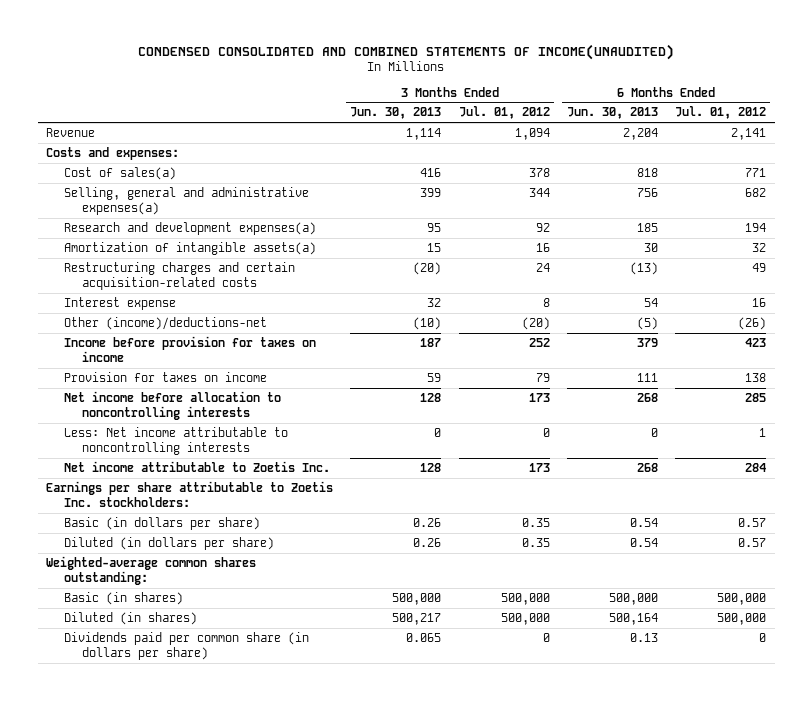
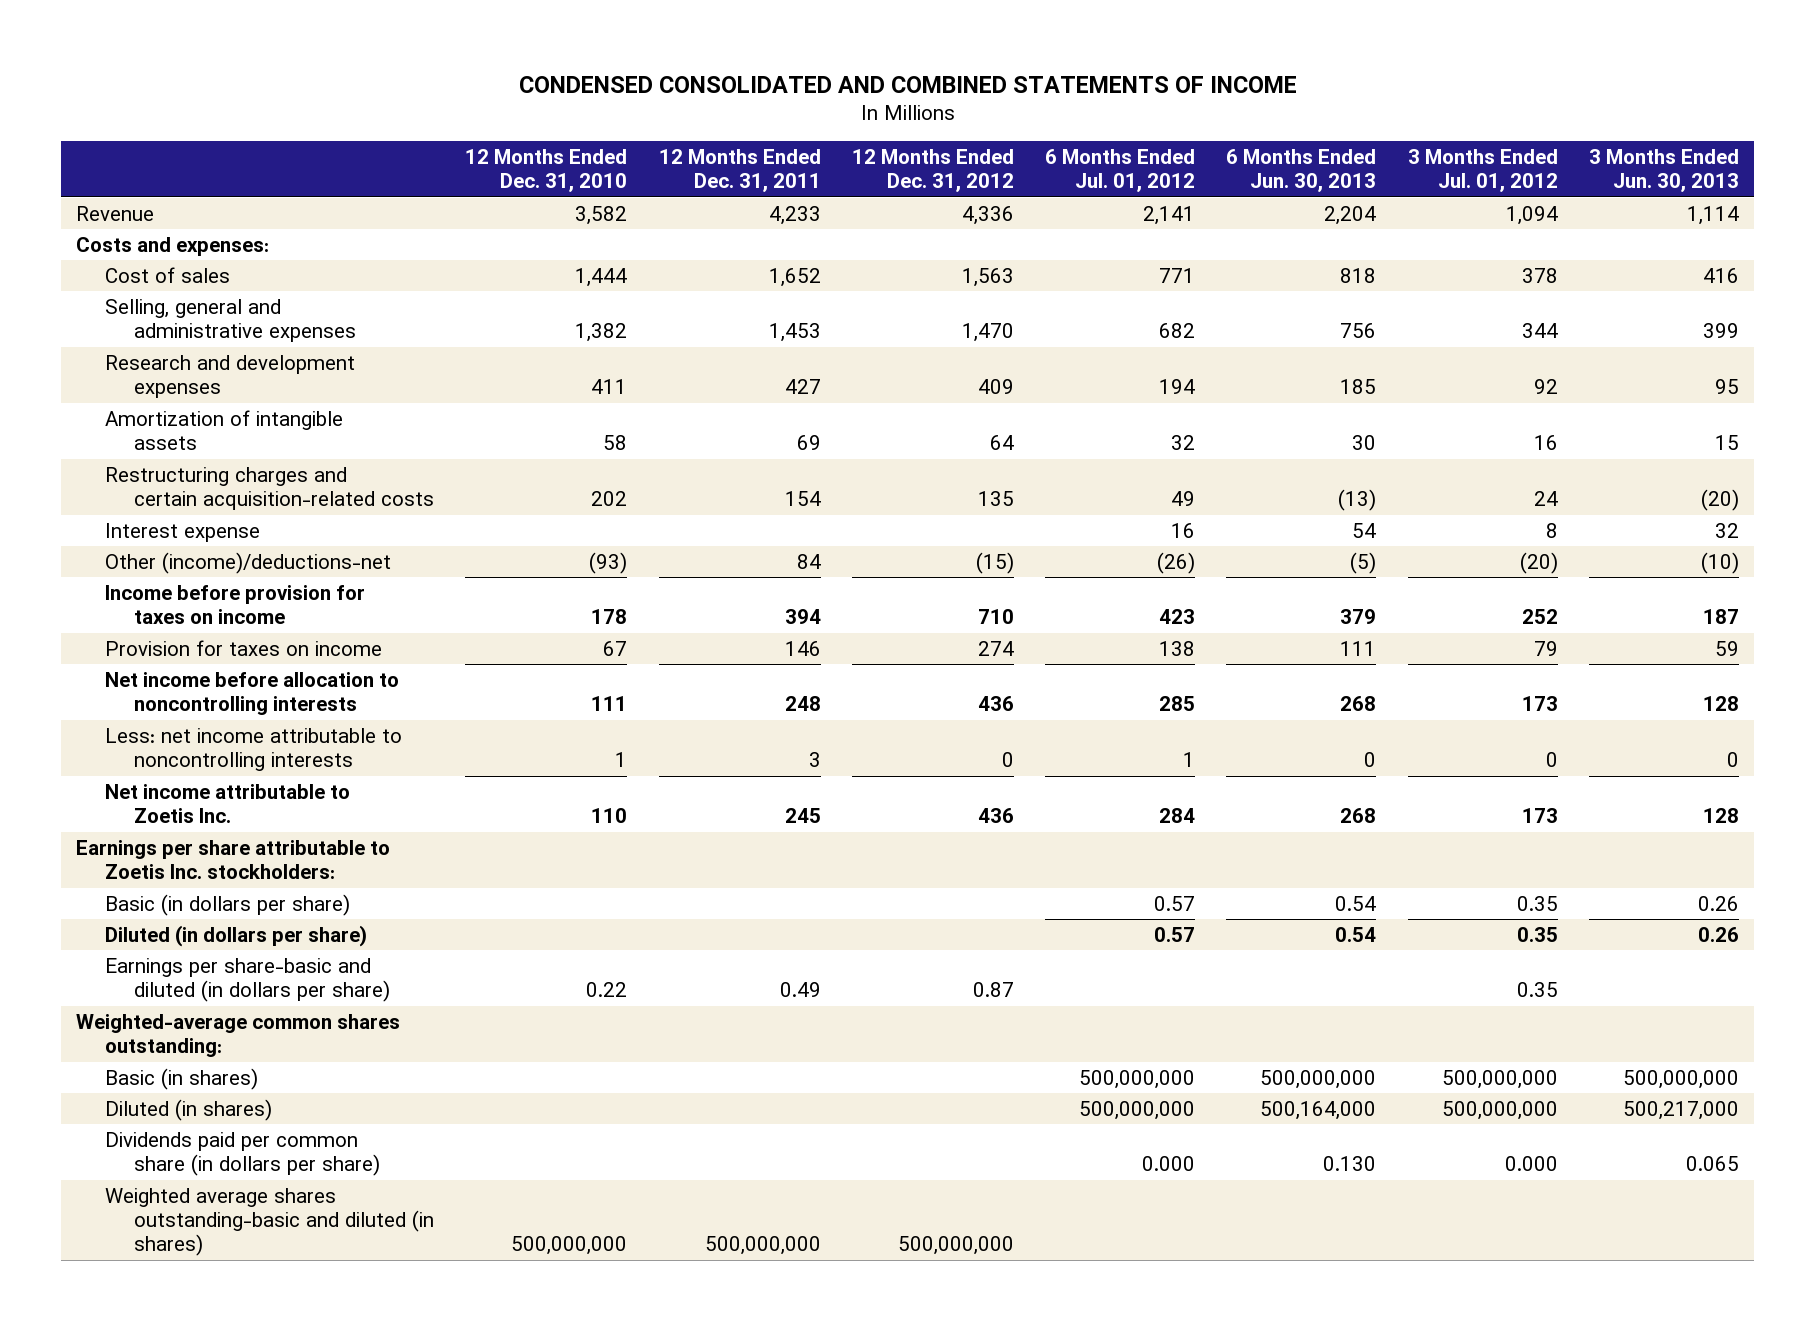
- CONDENSED CONSOLIDATED AND COMBINED STATEMENTS OF INCOME(UNAUDITED)
+ CONDENSED CONSOLIDATED AND COMBINED STATEMENTS OF INCOME
- | 3 Months Ended Jun. 30, 2013 | 3 Months Ended Jul. 01, 2012 | 6 Months Ended Jun. 30, 2013 | 6 Months Ended Jul. 01, 2012
+ | 12 Months Ended Dec. 31, 2010 | 12 Months Ended Dec. 31, 2011 | 12 Months Ended Dec. 31, 2012 | 6 Months Ended Jul. 01, 2012 | 6 Months Ended Jun. 30, 2013 | 3 Months Ended Jul. 01, 2012 | 3 Months Ended Jun. 30, 2013
- Cost of sales(a) | 416 | 378 | 818 | 771
- Selling, general and administrative expenses(a) | 399 | 344 | 756 | 682
- Research and development expenses(a) | 95 | 92 | 185 | 194
- Amortization of intangible assets(a) | 15 | 16 | 30 | 32
+ Cost of sales | 1,444 | 1,652 | 1,563 | 771 | 818 | 378 | 416
+ Selling, general and administrative expenses | 1,382 | 1,453 | 1,470 | 682 | 756 | 344 | 399
+ Research and development expenses | 411 | 427 | 409 | 194 | 185 | 92 | 95
+ Amortization of intangible assets | 58 | 69 | 64 | 32 | 30 | 16 | 15
- Less: Net income attributable to noncontrolling interests | 0 | 0 | 0 | 1
+ Less: net income attributable to noncontrolling interests | 1 | 3 | 0 | 1 | 0 | 0 | 0
+ Earnings per share-basic and diluted (in dollars per share) | 0.22 | 0.49 | 0.87 | | | 0.35 |
- Basic (in shares) | 500,000 | 500,000 | 500,000 | 500,000
- Diluted (in shares) | 500,217 | 500,000 | 500,164 | 500,000
- Dividends paid per common share (in dollars per share) | 0.065 | 0 | 0.13 | 0
+ Basic (in shares) | | | | 500,000,000 | 500,000,000 | 500,000,000 | 500,000,000
+ Diluted (in shares) | | | | 500,000,000 | 500,164,000 | 500,000,000 | 500,217,000
+ Dividends paid per common share (in dollars per share) | | | | 0.000 | 0.130 | 0.000 | 0.065
+ Weighted average shares outstanding-basic and diluted (in shares) | 500,000,000 | 500,000,000 | 500,000,000 | | | |

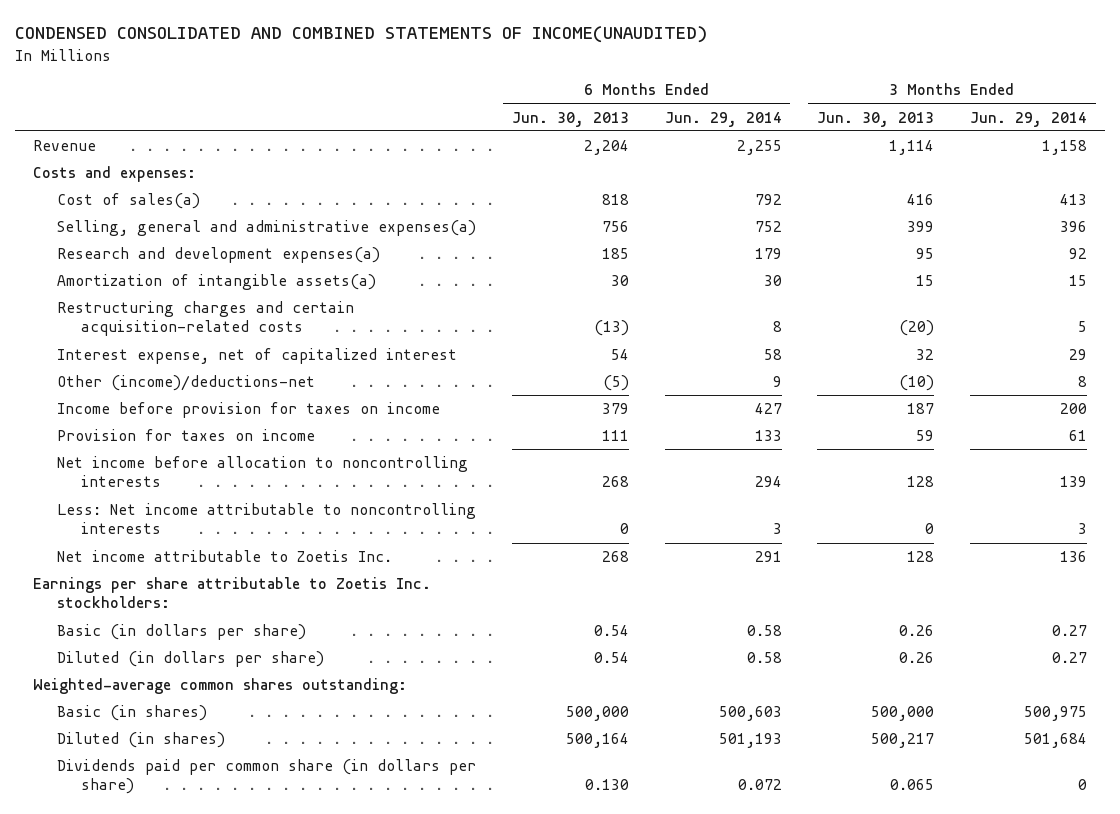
- CONDENSED CONSOLIDATED AND COMBINED STATEMENTS OF INCOME
+ CONDENSED CONSOLIDATED AND COMBINED STATEMENTS OF INCOME(UNAUDITED)
- | 12 Months Ended Dec. 31, 2010 | 12 Months Ended Dec. 31, 2011 | 12 Months Ended Dec. 31, 2012 | 6 Months Ended Jul. 01, 2012 | 6 Months Ended Jun. 30, 2013 | 3 Months Ended Jul. 01, 2012 | 3 Months Ended Jun. 30, 2013
+ | 6 Months Ended Jun. 30, 2013 | 6 Months Ended Jun. 29, 2014 | 3 Months Ended Jun. 30, 2013 | 3 Months Ended Jun. 29, 2014
- Cost of sales | 1,444 | 1,652 | 1,563 | 771 | 818 | 378 | 416
- Selling, general and administrative expenses | 1,382 | 1,453 | 1,470 | 682 | 756 | 344 | 399
- Research and development expenses | 411 | 427 | 409 | 194 | 185 | 92 | 95
- Amortization of intangible assets | 58 | 69 | 64 | 32 | 30 | 16 | 15
+ Cost of sales(a) | 818 | 792 | 416 | 413
+ Selling, general and administrative expenses(a) | 756 | 752 | 399 | 396
+ Research and development expenses(a) | 185 | 179 | 95 | 92
+ Amortization of intangible assets(a) | 30 | 30 | 15 | 15
- Interest expense | | | | 16 | 54 | 8 | 32
+ Interest expense, net of capitalized interest | 54 | 58 | 32 | 29
- Less: net income attributable to noncontrolling interests | 1 | 3 | 0 | 1 | 0 | 0 | 0
+ Less: Net income attributable to noncontrolling interests | 0 | 3 | 0 | 3
- Earnings per share-basic and diluted (in dollars per share) | 0.22 | 0.49 | 0.87 | | | 0.35 |
- Basic (in shares) | | | | 500,000,000 | 500,000,000 | 500,000,000 | 500,000,000
- Diluted (in shares) | | | | 500,000,000 | 500,164,000 | 500,000,000 | 500,217,000
+ Basic (in shares) | 500,000 | 500,603 | 500,000 | 500,975
+ Diluted (in shares) | 500,164 | 501,193 | 500,217 | 501,684
- Weighted average shares outstanding-basic and diluted (in shares) | 500,000,000 | 500,000,000 | 500,000,000 | | | |

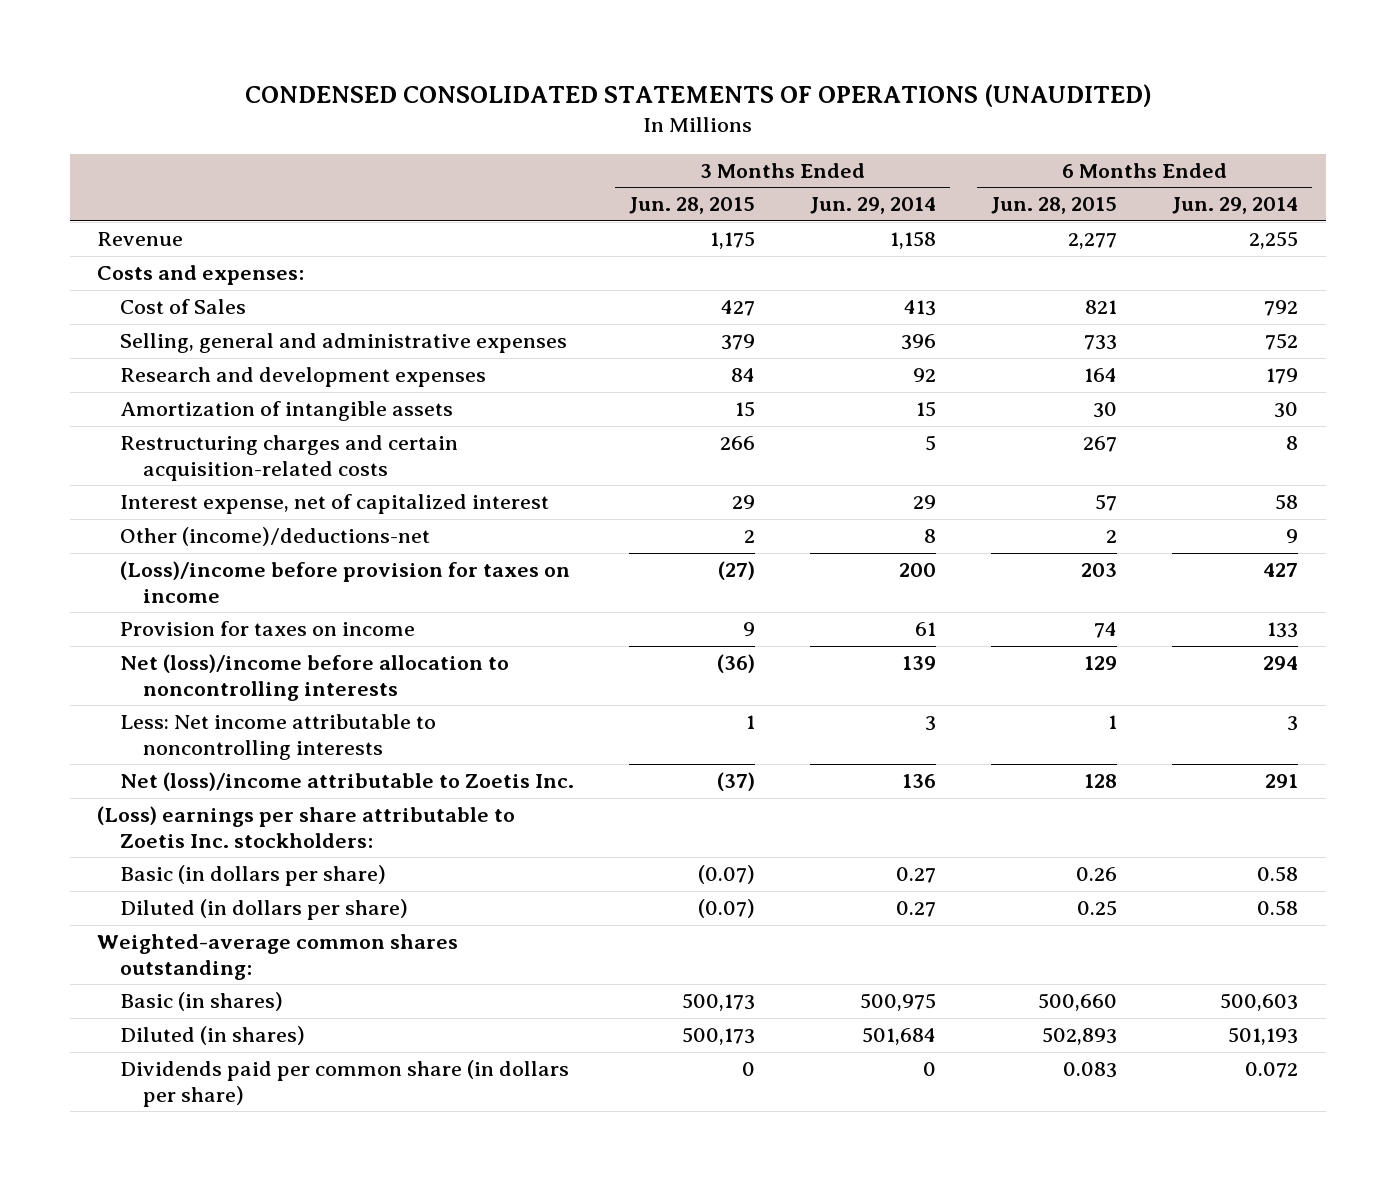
- CONDENSED CONSOLIDATED AND COMBINED STATEMENTS OF INCOME(UNAUDITED)
+ CONDENSED CONSOLIDATED STATEMENTS OF OPERATIONS (UNAUDITED)
- | 6 Months Ended Jun. 30, 2013 | 6 Months Ended Jun. 29, 2014 | 3 Months Ended Jun. 30, 2013 | 3 Months Ended Jun. 29, 2014
+ | 3 Months Ended Jun. 28, 2015 | 3 Months Ended Jun. 29, 2014 | 6 Months Ended Jun. 28, 2015 | 6 Months Ended Jun. 29, 2014
- Cost of sales(a) | 818 | 792 | 416 | 413
- Selling, general and administrative expenses(a) | 756 | 752 | 399 | 396
- Research and development expenses(a) | 185 | 179 | 95 | 92
- Amortization of intangible assets(a) | 30 | 30 | 15 | 15
+ Cost of Sales | 427 | 413 | 821 | 792
+ Selling, general and administrative expenses | 379 | 396 | 733 | 752
+ Research and development expenses | 84 | 92 | 164 | 179
+ Amortization of intangible assets | 15 | 15 | 30 | 30
- Income before provision for taxes on income | 379 | 427 | 187 | 200
+ (Loss)/income before provision for taxes on income | (27) | 200 | 203 | 427
- Net income before allocation to noncontrolling interests | 268 | 294 | 128 | 139
+ Net (loss)/income before allocation to noncontrolling interests | (36) | 139 | 129 | 294
- Net income attributable to Zoetis Inc. | 268 | 291 | 128 | 136
- Earnings per share attributable to Zoetis Inc. stockholders:
+ Net (loss)/income attributable to Zoetis Inc. | (37) | 136 | 128 | 291
+ (Loss) earnings per share attributable to Zoetis Inc. stockholders:

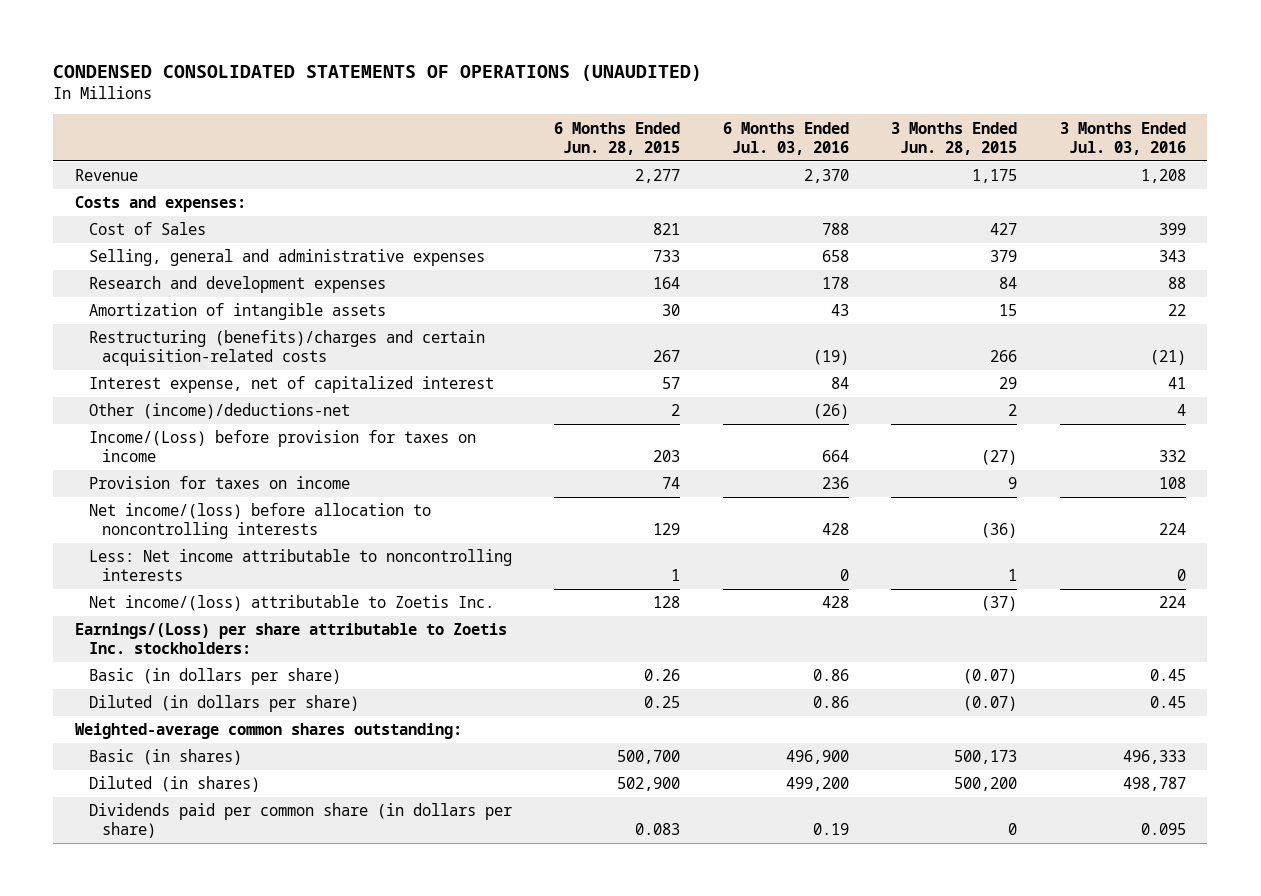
- | 3 Months Ended Jun. 28, 2015 | 3 Months Ended Jun. 29, 2014 | 6 Months Ended Jun. 28, 2015 | 6 Months Ended Jun. 29, 2014
+ | 6 Months Ended Jun. 28, 2015 | 6 Months Ended Jul. 03, 2016 | 3 Months Ended Jun. 28, 2015 | 3 Months Ended Jul. 03, 2016
- Restructuring charges and certain acquisition-related costs | 266 | 5 | 267 | 8
+ Restructuring (benefits)/charges and certain acquisition-related costs | 267 | (19) | 266 | (21)
- (Loss)/income before provision for taxes on income | (27) | 200 | 203 | 427
+ Income/(Loss) before provision for taxes on income | 203 | 664 | (27) | 332
- Net (loss)/income before allocation to noncontrolling interests | (36) | 139 | 129 | 294
+ Net income/(loss) before allocation to noncontrolling interests | 129 | 428 | (36) | 224
- Net (loss)/income attributable to Zoetis Inc. | (37) | 136 | 128 | 291
- (Loss) earnings per share attributable to Zoetis Inc. stockholders:
+ Net income/(loss) attributable to Zoetis Inc. | 128 | 428 | (37) | 224
+ Earnings/(Loss) per share attributable to Zoetis Inc. stockholders:
- Basic (in shares) | 500,173 | 500,975 | 500,660 | 500,603
- Diluted (in shares) | 500,173 | 501,684 | 502,893 | 501,193
+ Basic (in shares) | 500,700 | 496,900 | 500,173 | 496,333
+ Diluted (in shares) | 502,900 | 499,200 | 500,200 | 498,787

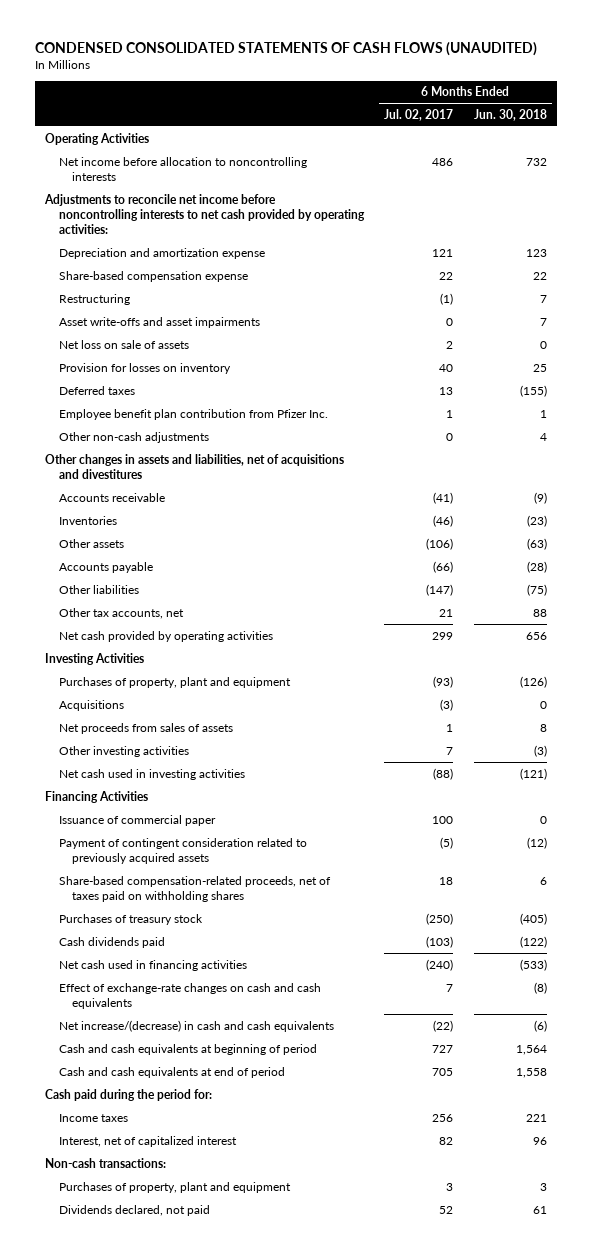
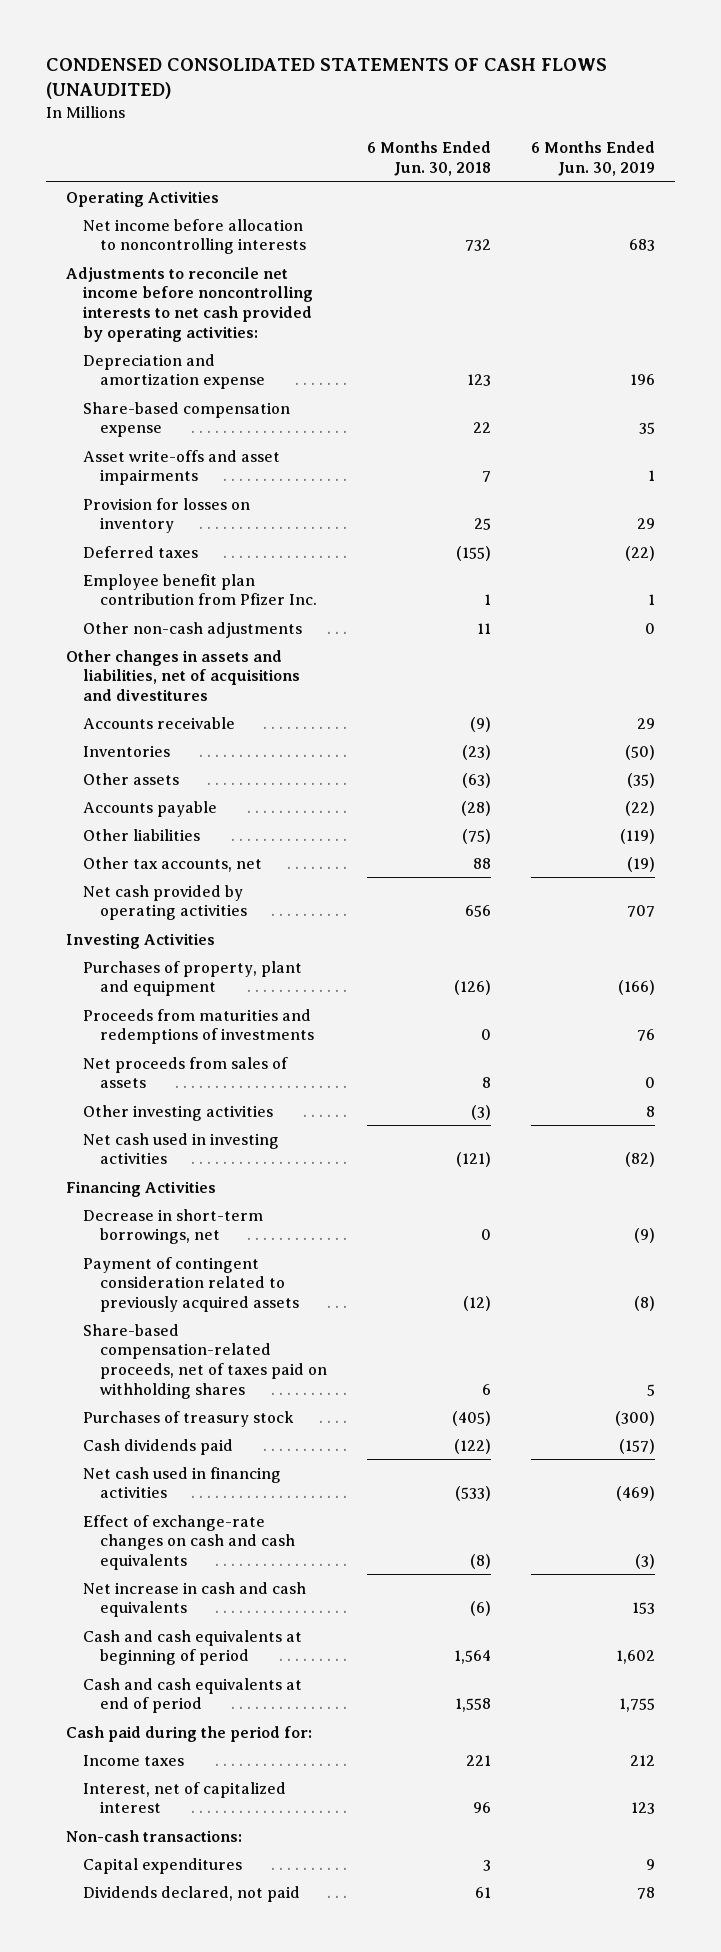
- | 6 Months Ended Jul. 02, 2017 | 6 Months Ended Jun. 30, 2018
+ | 6 Months Ended Jun. 30, 2018 | 6 Months Ended Jun. 30, 2019
- Restructuring | (1) | 7
- Net loss on sale of assets | 2 | 0
- Other non-cash adjustments | 0 | 4
+ Other non-cash adjustments | 11 | 0
- Acquisitions | (3) | 0
+ Proceeds from maturities and redemptions of investments | 0 | 76
- Issuance of commercial paper | 100 | 0
+ Decrease in short-term borrowings, net | 0 | (9)
- Net increase/(decrease) in cash and cash equivalents | (22) | (6)
+ Net increase in cash and cash equivalents | (6) | 153
- Purchases of property, plant and equipment | 3 | 3
+ Capital expenditures | 3 | 9

